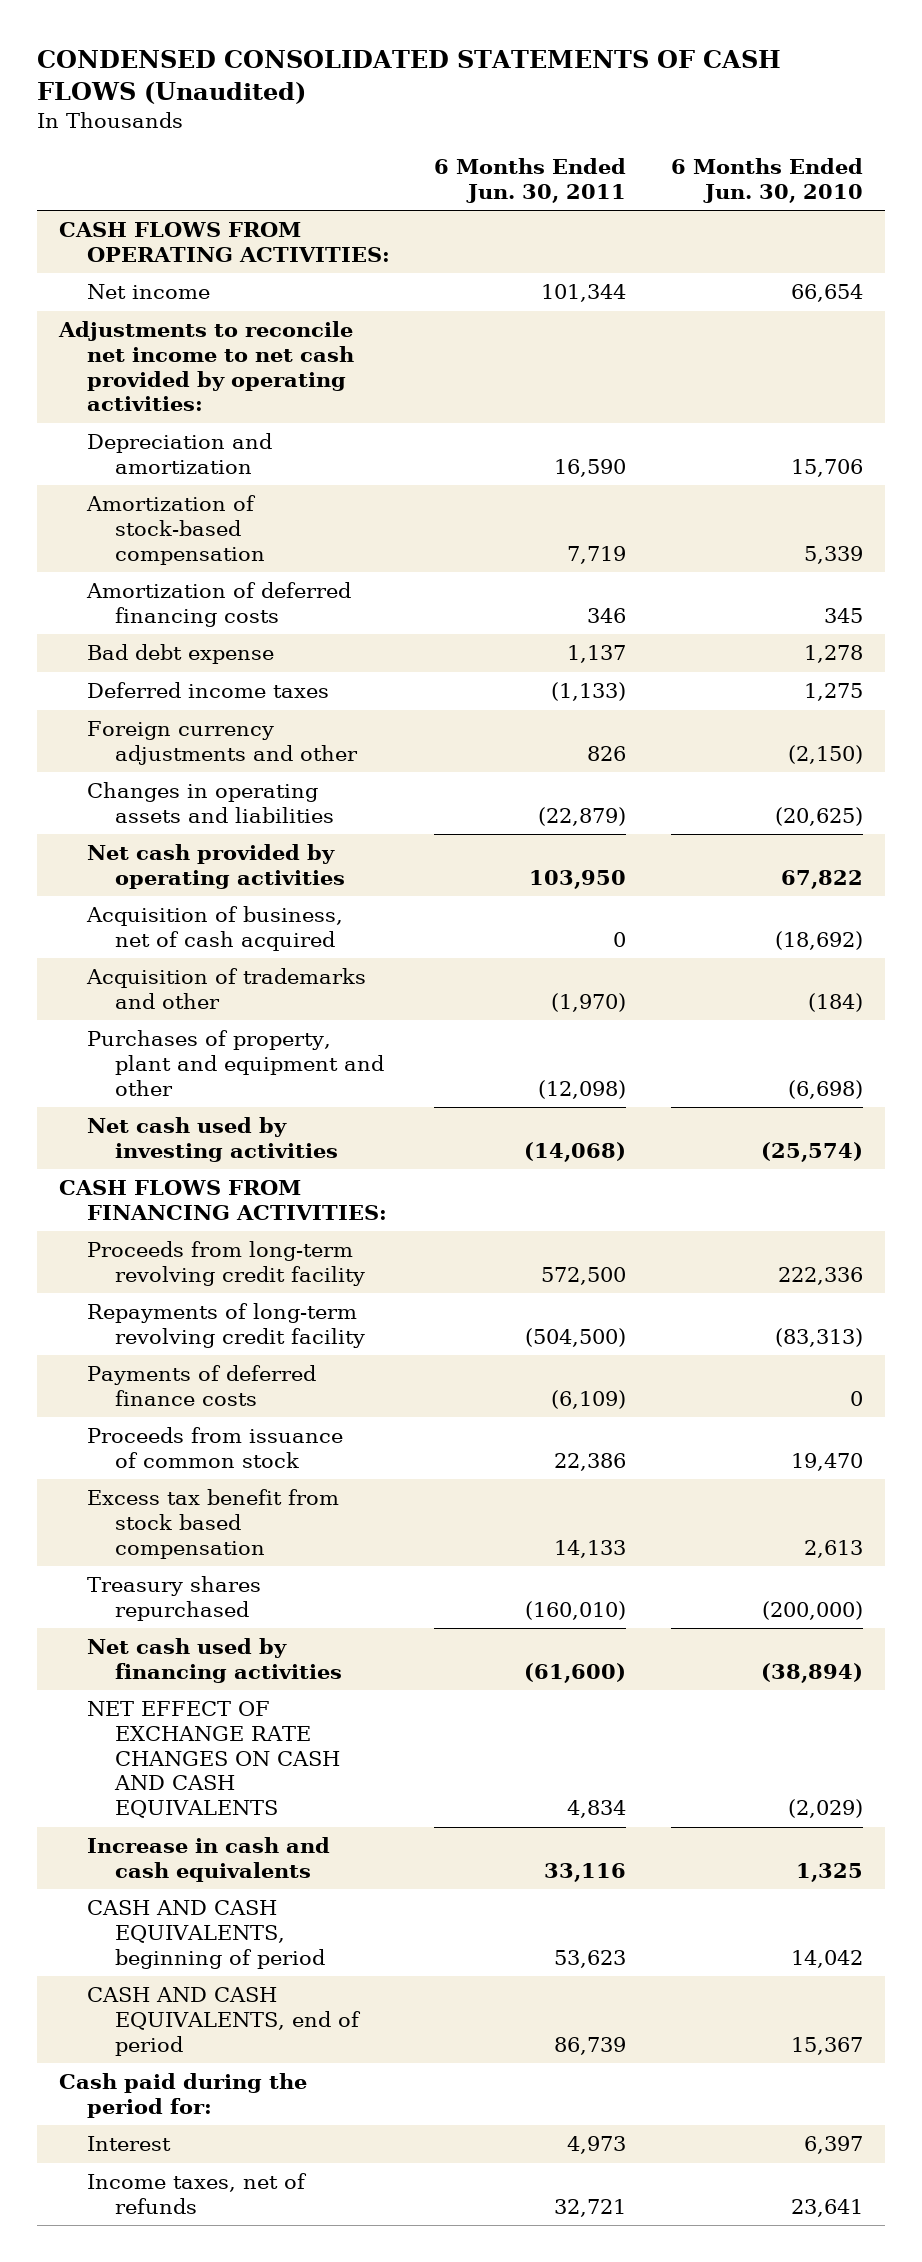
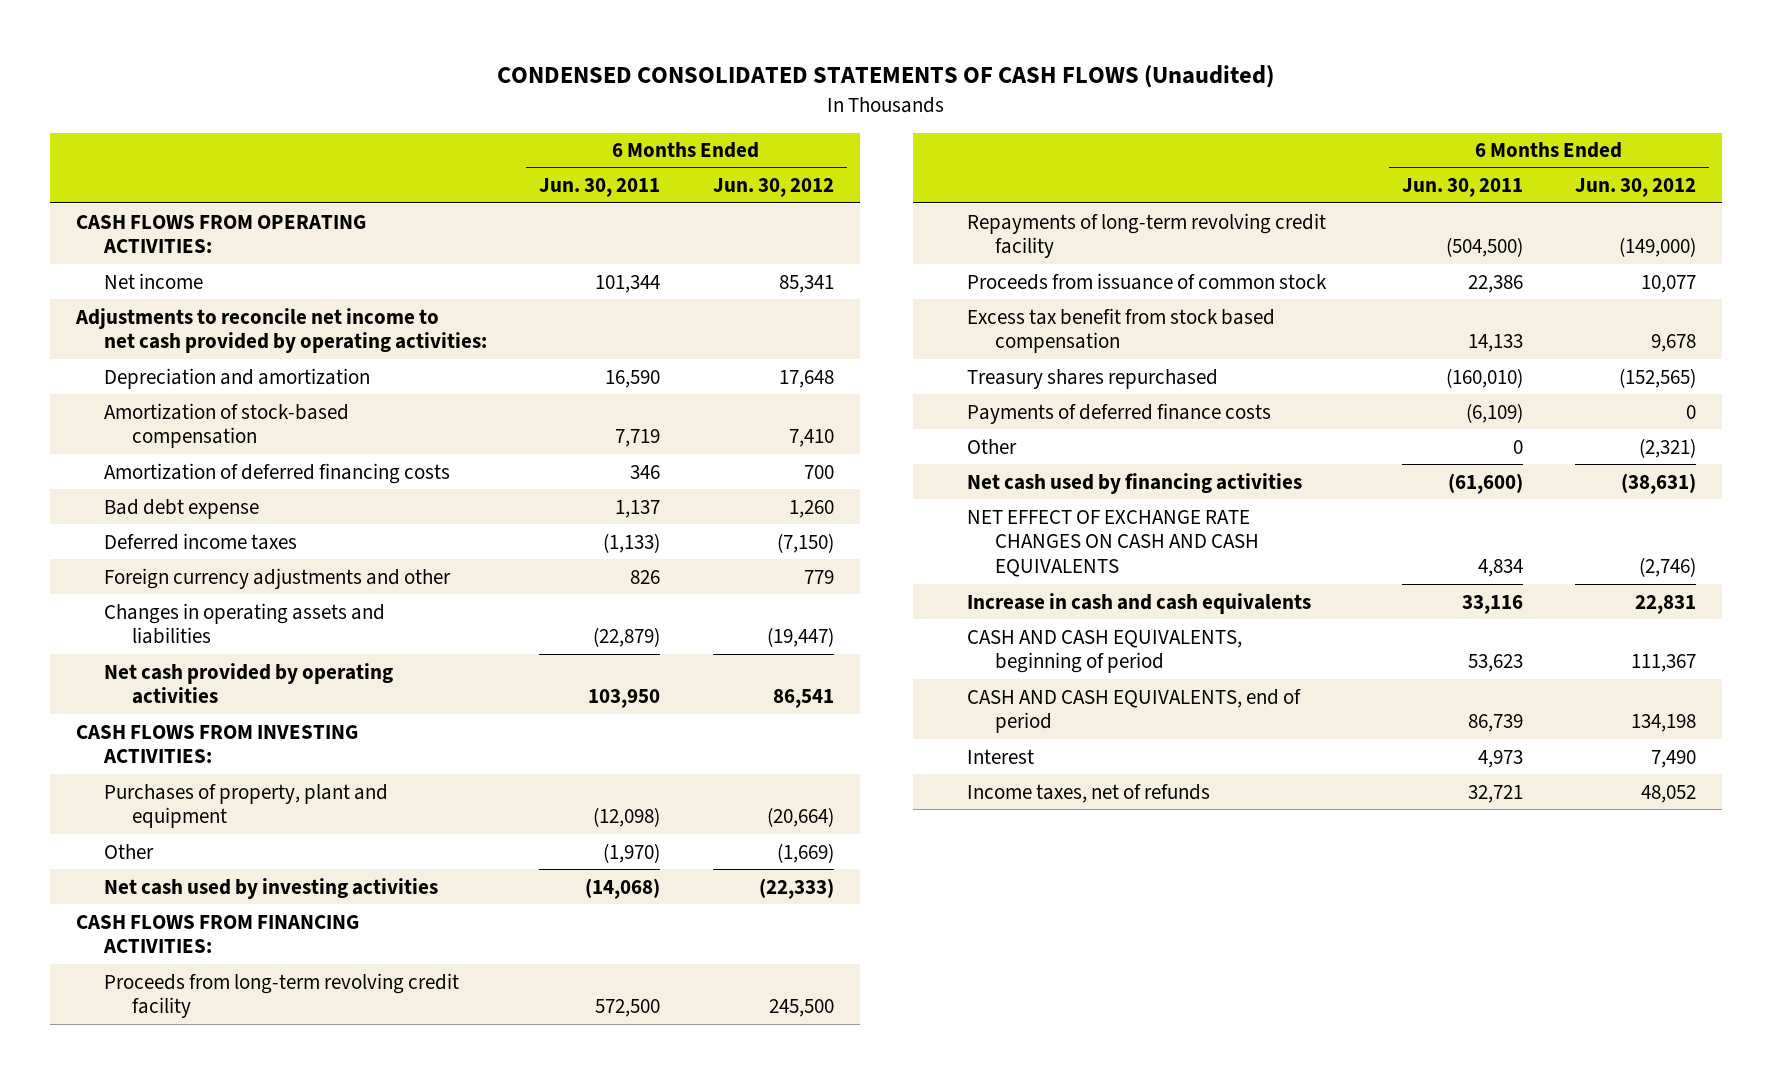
- | 6 Months Ended Jun. 30, 2011 | 6 Months Ended Jun. 30, 2010
+ | 6 Months Ended Jun. 30, 2011 | 6 Months Ended Jun. 30, 2012
- Acquisition of business, net of cash acquired | 0 | (18,692)
- Acquisition of trademarks and other | (1,970) | (184)
- Purchases of property, plant and equipment and other | (12,098) | (6,698)
+ CASH FLOWS FROM INVESTING ACTIVITIES:
+ Purchases of property, plant and equipment | (12,098) | (20,664)
+ Other | (1,970) | (1,669)
moved down: Payments of deferred finance costs | (6,109) | 0
+ Other | 0 | (2,321)
- Cash paid during the period for:

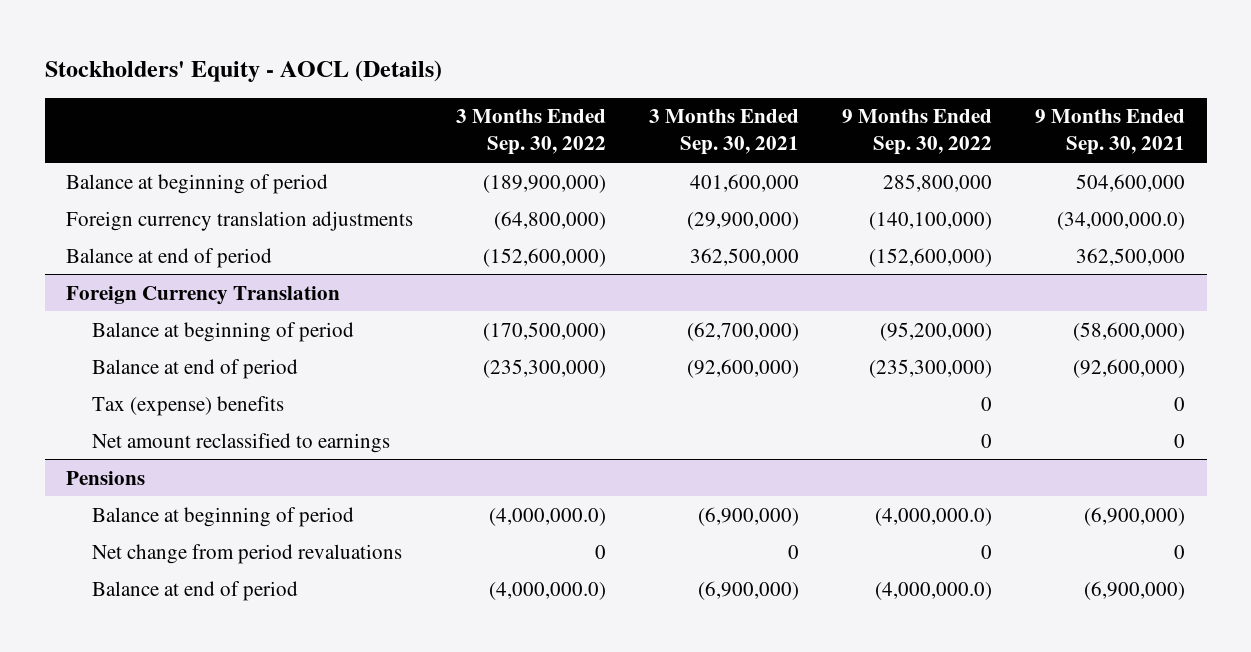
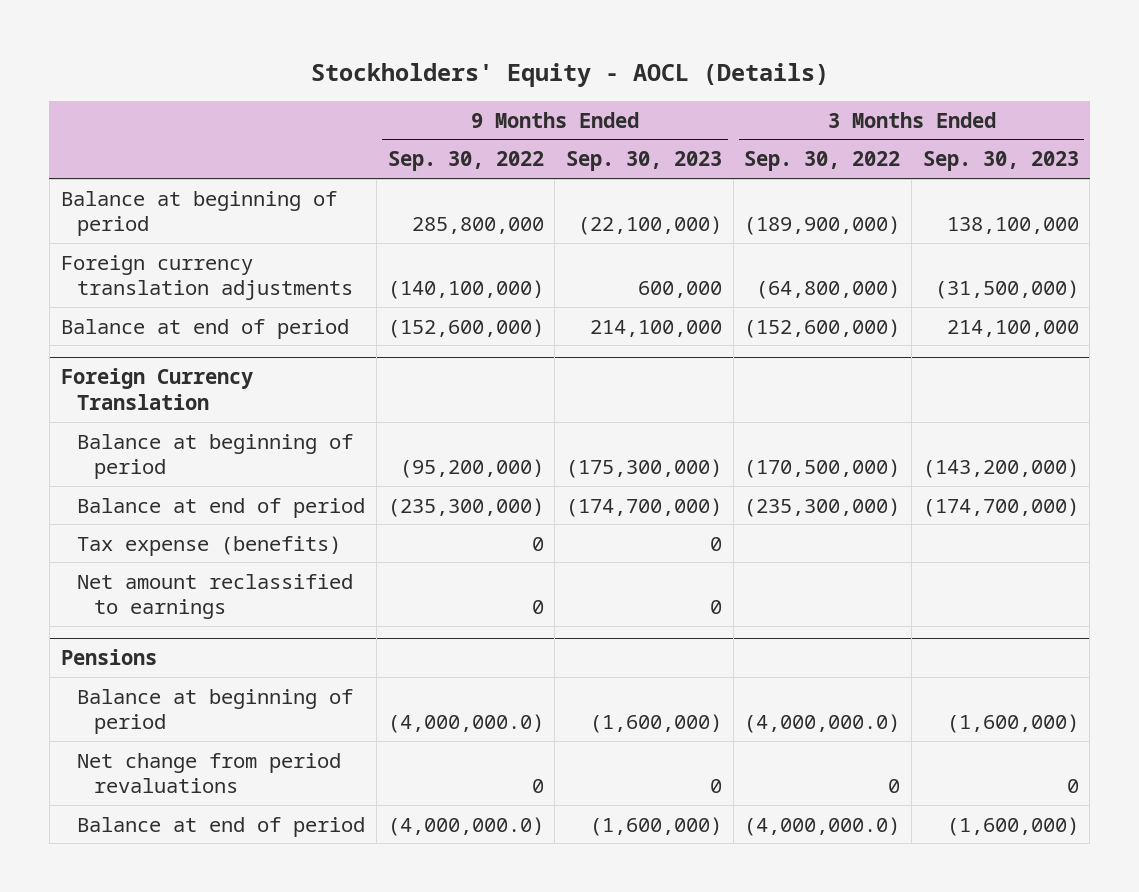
- | 3 Months Ended Sep. 30, 2022 | 3 Months Ended Sep. 30, 2021 | 9 Months Ended Sep. 30, 2022 | 9 Months Ended Sep. 30, 2021
+ | 9 Months Ended Sep. 30, 2022 | 9 Months Ended Sep. 30, 2023 | 3 Months Ended Sep. 30, 2022 | 3 Months Ended Sep. 30, 2023
@ Foreign Currency Translation
- Tax (expense) benefits | | | 0 | 0
+ Tax expense (benefits) | 0 | 0 | |

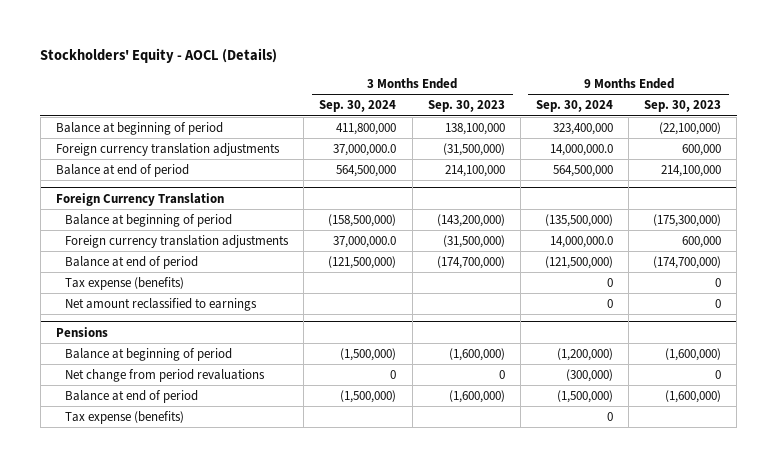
- | 9 Months Ended Sep. 30, 2022 | 9 Months Ended Sep. 30, 2023 | 3 Months Ended Sep. 30, 2022 | 3 Months Ended Sep. 30, 2023
+ | 3 Months Ended Sep. 30, 2024 | 3 Months Ended Sep. 30, 2023 | 9 Months Ended Sep. 30, 2024 | 9 Months Ended Sep. 30, 2023
@ Foreign Currency Translation
+ Foreign currency translation adjustments | 37,000,000.0 | (31,500,000) | 14,000,000.0 | 600,000
@ Pensions
+ Tax expense (benefits) | | | 0 |

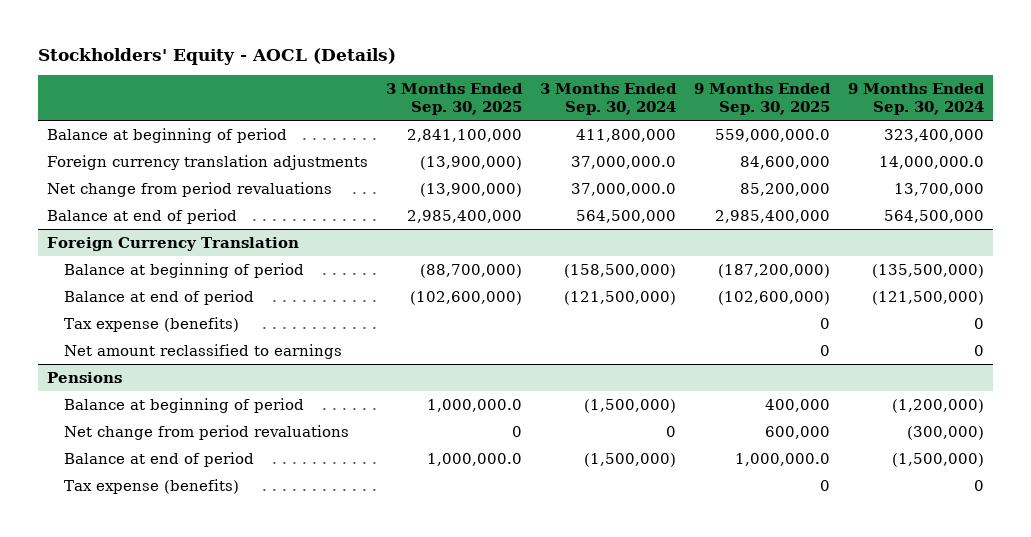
- | 3 Months Ended Sep. 30, 2024 | 3 Months Ended Sep. 30, 2023 | 9 Months Ended Sep. 30, 2024 | 9 Months Ended Sep. 30, 2023
+ | 3 Months Ended Sep. 30, 2025 | 3 Months Ended Sep. 30, 2024 | 9 Months Ended Sep. 30, 2025 | 9 Months Ended Sep. 30, 2024
+ Net change from period revaluations | (13,900,000) | 37,000,000.0 | 85,200,000 | 13,700,000
@ Foreign Currency Translation
- Foreign currency translation adjustments | 37,000,000.0 | (31,500,000) | 14,000,000.0 | 600,000

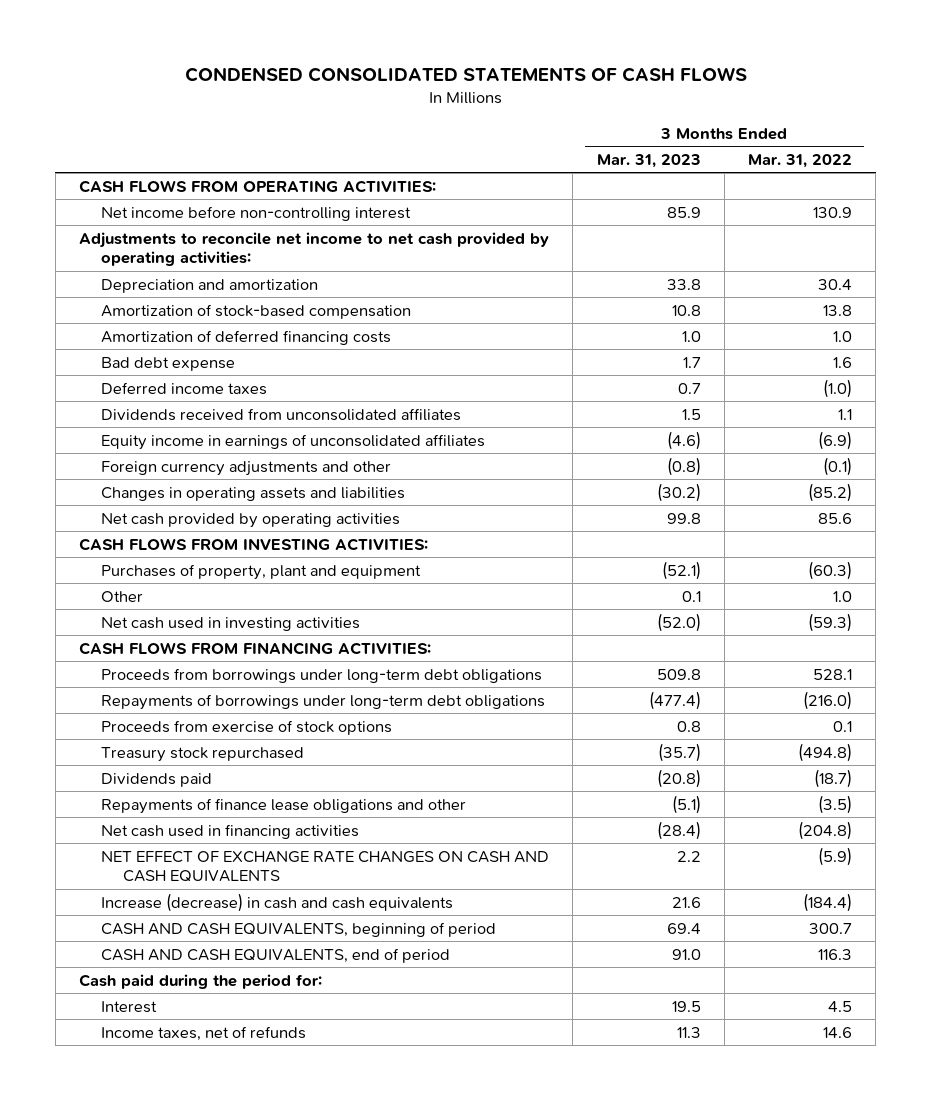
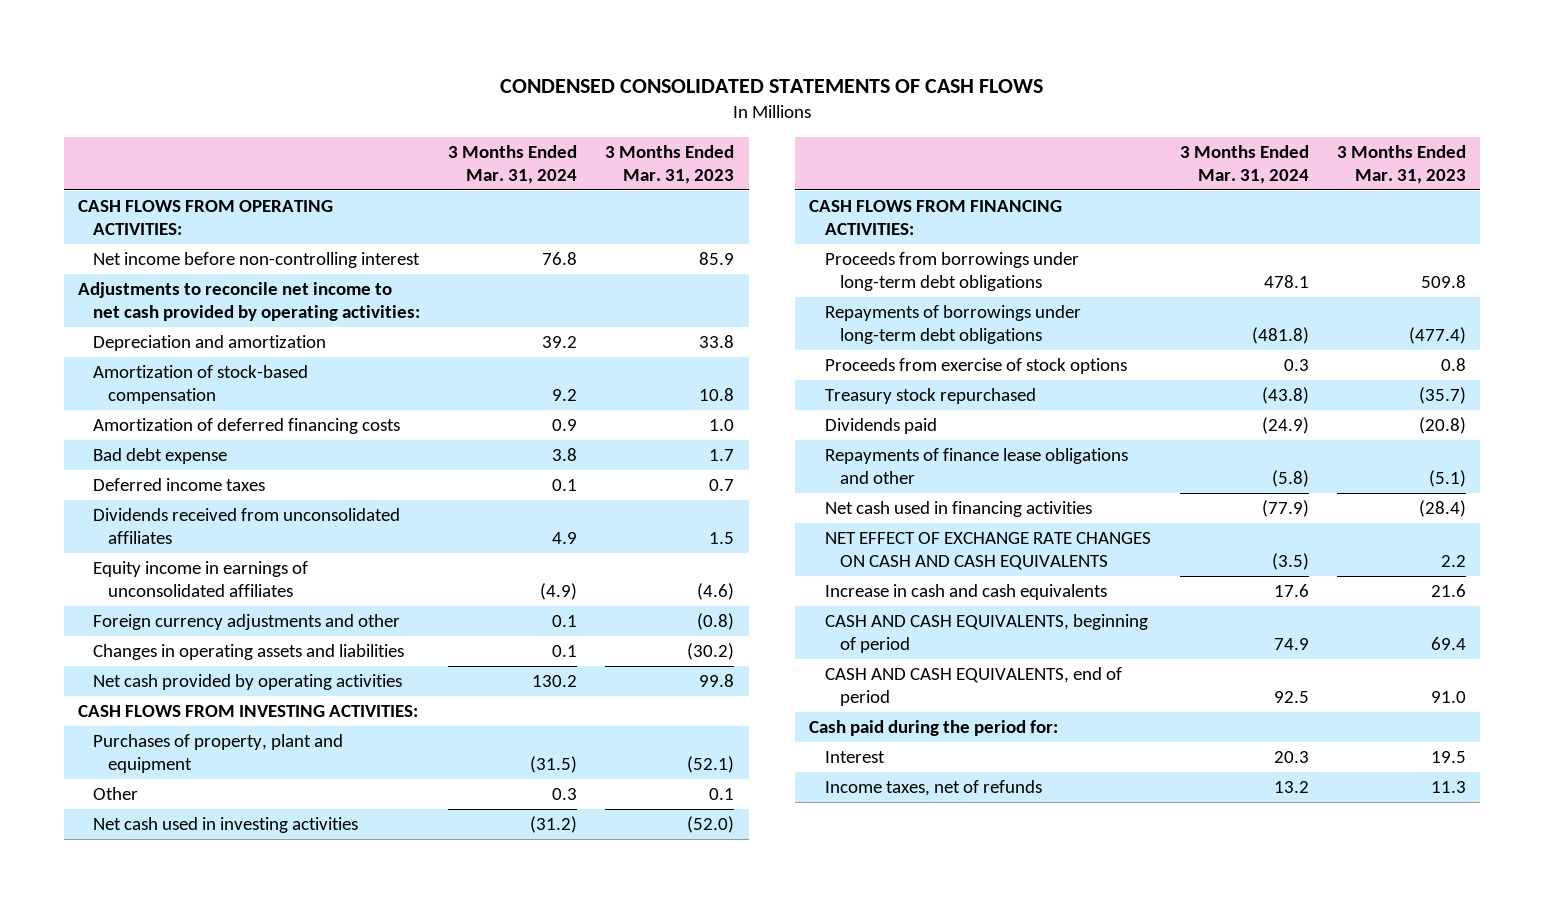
- | 3 Months Ended Mar. 31, 2023 | 3 Months Ended Mar. 31, 2022
+ | 3 Months Ended Mar. 31, 2024 | 3 Months Ended Mar. 31, 2023
- Increase (decrease) in cash and cash equivalents | 21.6 | (184.4)
+ Increase in cash and cash equivalents | 17.6 | 21.6

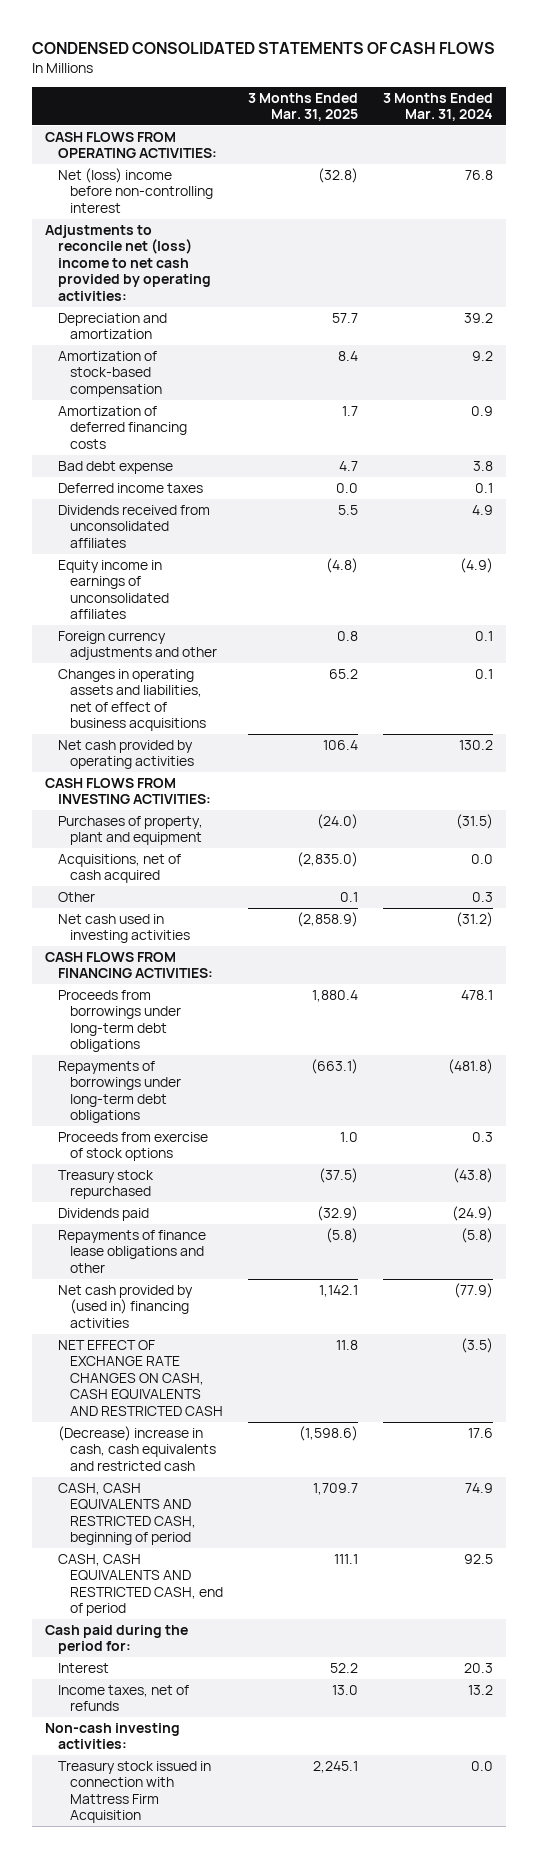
- | 3 Months Ended Mar. 31, 2024 | 3 Months Ended Mar. 31, 2023
+ | 3 Months Ended Mar. 31, 2025 | 3 Months Ended Mar. 31, 2024
- Net income before non-controlling interest | 76.8 | 85.9
- Adjustments to reconcile net income to net cash provided by operating activities:
+ Net (loss) income before non-controlling interest | (32.8) | 76.8
+ Adjustments to reconcile net (loss) income to net cash provided by operating activities:
- Changes in operating assets and liabilities | 0.1 | (30.2)
+ Changes in operating assets and liabilities, net of effect of business acquisitions | 65.2 | 0.1
+ Acquisitions, net of cash acquired | (2,835.0) | 0.0
- Net cash used in financing activities | (77.9) | (28.4)
- NET EFFECT OF EXCHANGE RATE CHANGES ON CASH AND CASH EQUIVALENTS | (3.5) | 2.2
- Increase in cash and cash equivalents | 17.6 | 21.6
- CASH AND CASH EQUIVALENTS, beginning of period | 74.9 | 69.4
- CASH AND CASH EQUIVALENTS, end of period | 92.5 | 91.0
+ Net cash provided by (used in) financing activities | 1,142.1 | (77.9)
+ NET EFFECT OF EXCHANGE RATE CHANGES ON CASH, CASH EQUIVALENTS AND RESTRICTED CASH | 11.8 | (3.5)
+ (Decrease) increase in cash, cash equivalents and restricted cash | (1,598.6) | 17.6
+ CASH, CASH EQUIVALENTS AND RESTRICTED CASH, beginning of period | 1,709.7 | 74.9
+ CASH, CASH EQUIVALENTS AND RESTRICTED CASH, end of period | 111.1 | 92.5
+ Non-cash investing activities:
+ Treasury stock issued in connection with Mattress Firm Acquisition | 2,245.1 | 0.0

